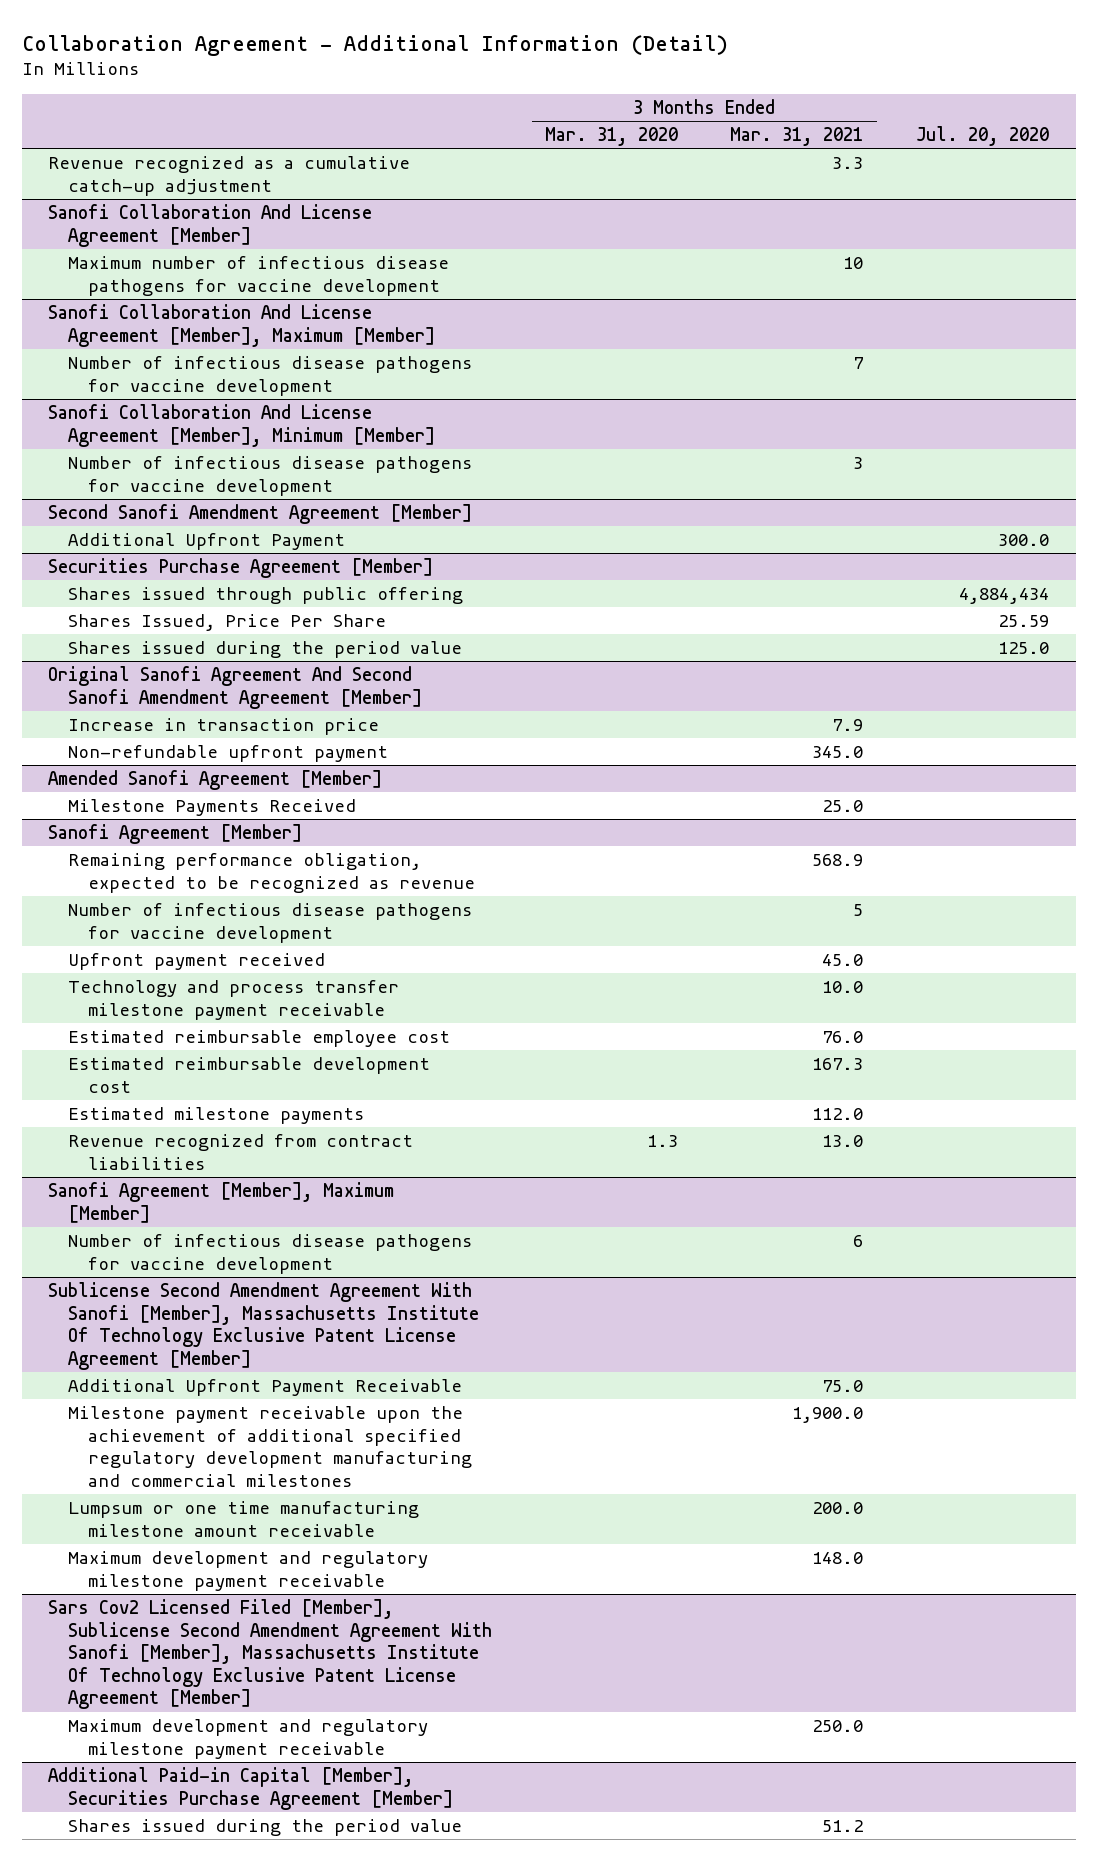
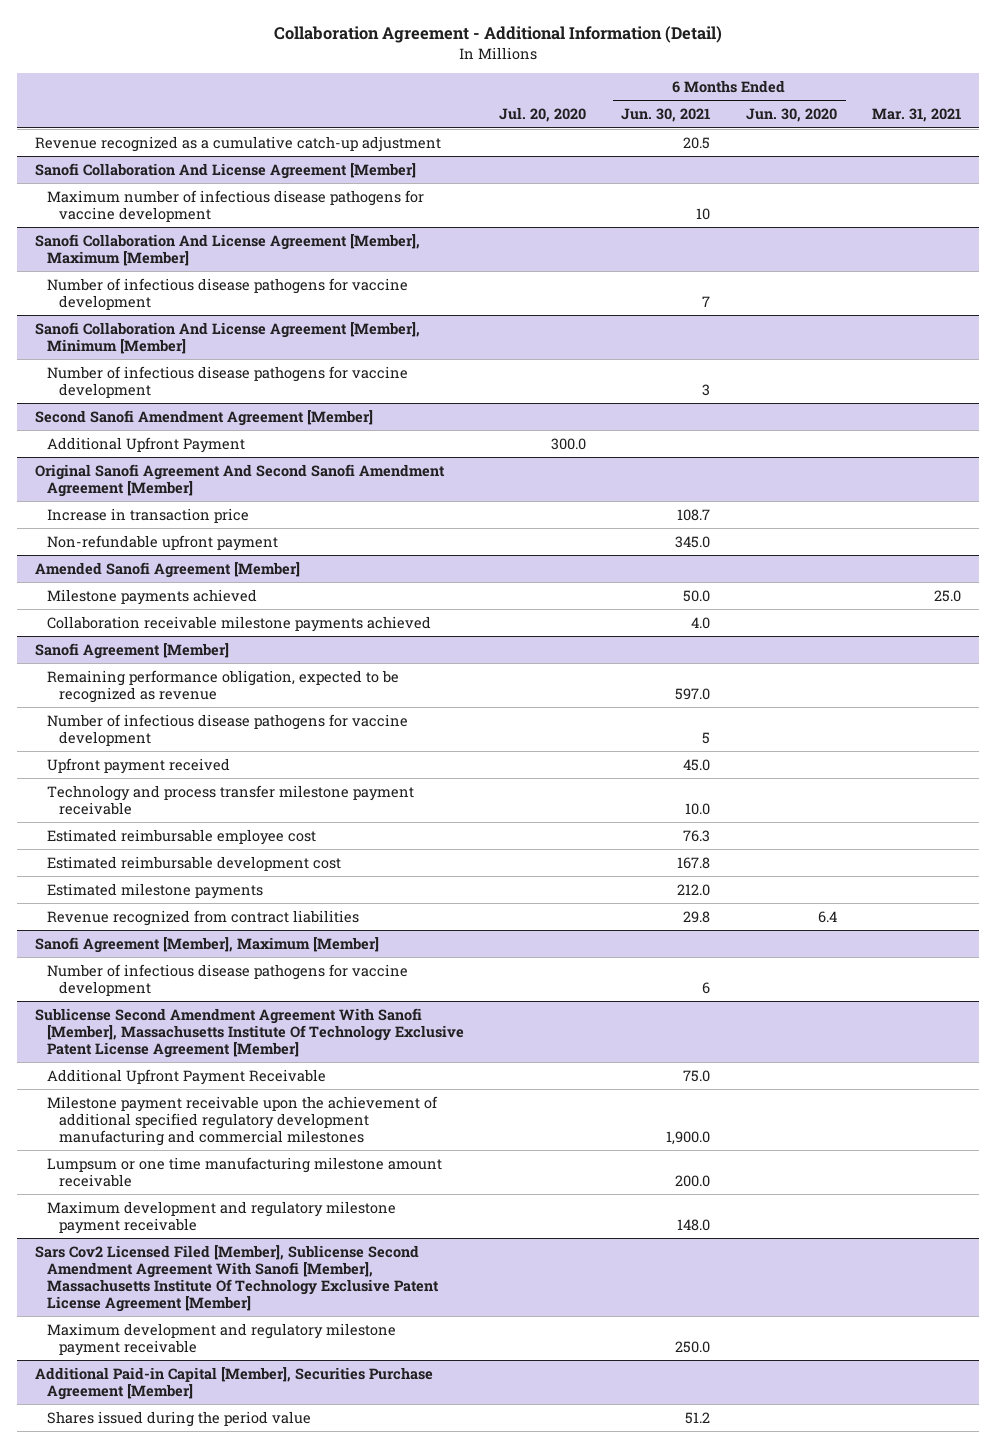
- | 3 Months Ended Mar. 31, 2020 | 3 Months Ended Mar. 31, 2021 | Jul. 20, 2020
+ | Jul. 20, 2020 | 6 Months Ended Jun. 30, 2021 | 6 Months Ended Jun. 30, 2020 | Mar. 31, 2021
- Securities Purchase Agreement [Member]
- Shares issued through public offering | | | 4,884,434
- Shares Issued, Price Per Share | | | 25.59
- Shares issued during the period value | | | 125.0
@ Amended Sanofi Agreement [Member]
- Milestone Payments Received | | 25.0 |
+ Milestone payments achieved | | 50.0 | | 25.0
+ Collaboration receivable milestone payments achieved | | 4.0 | |

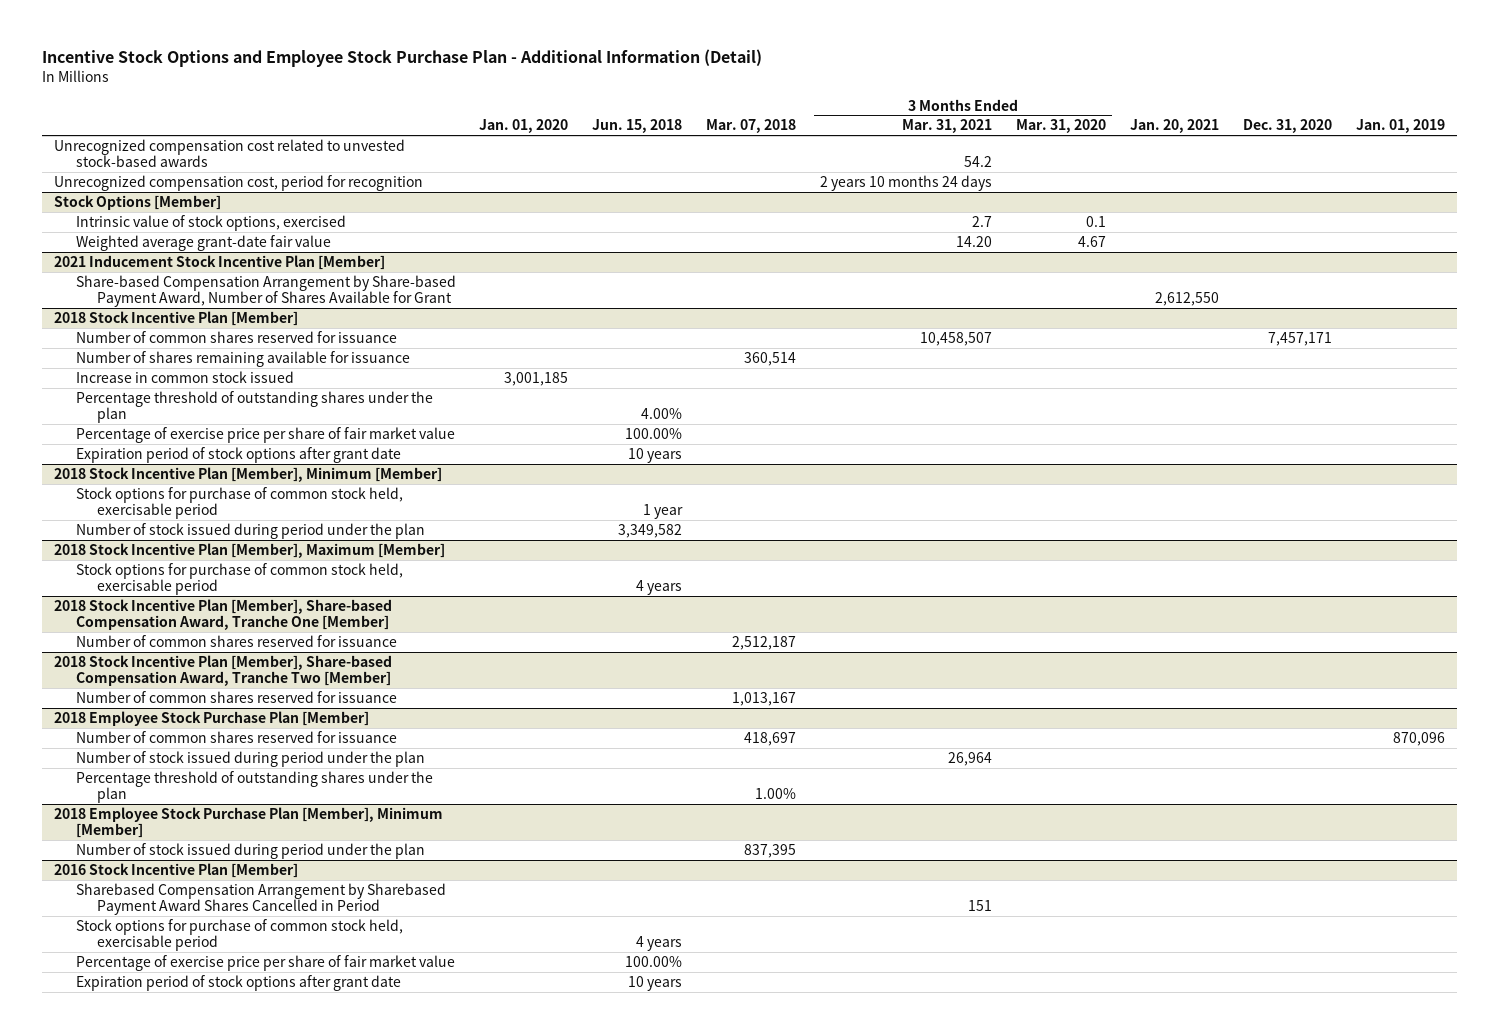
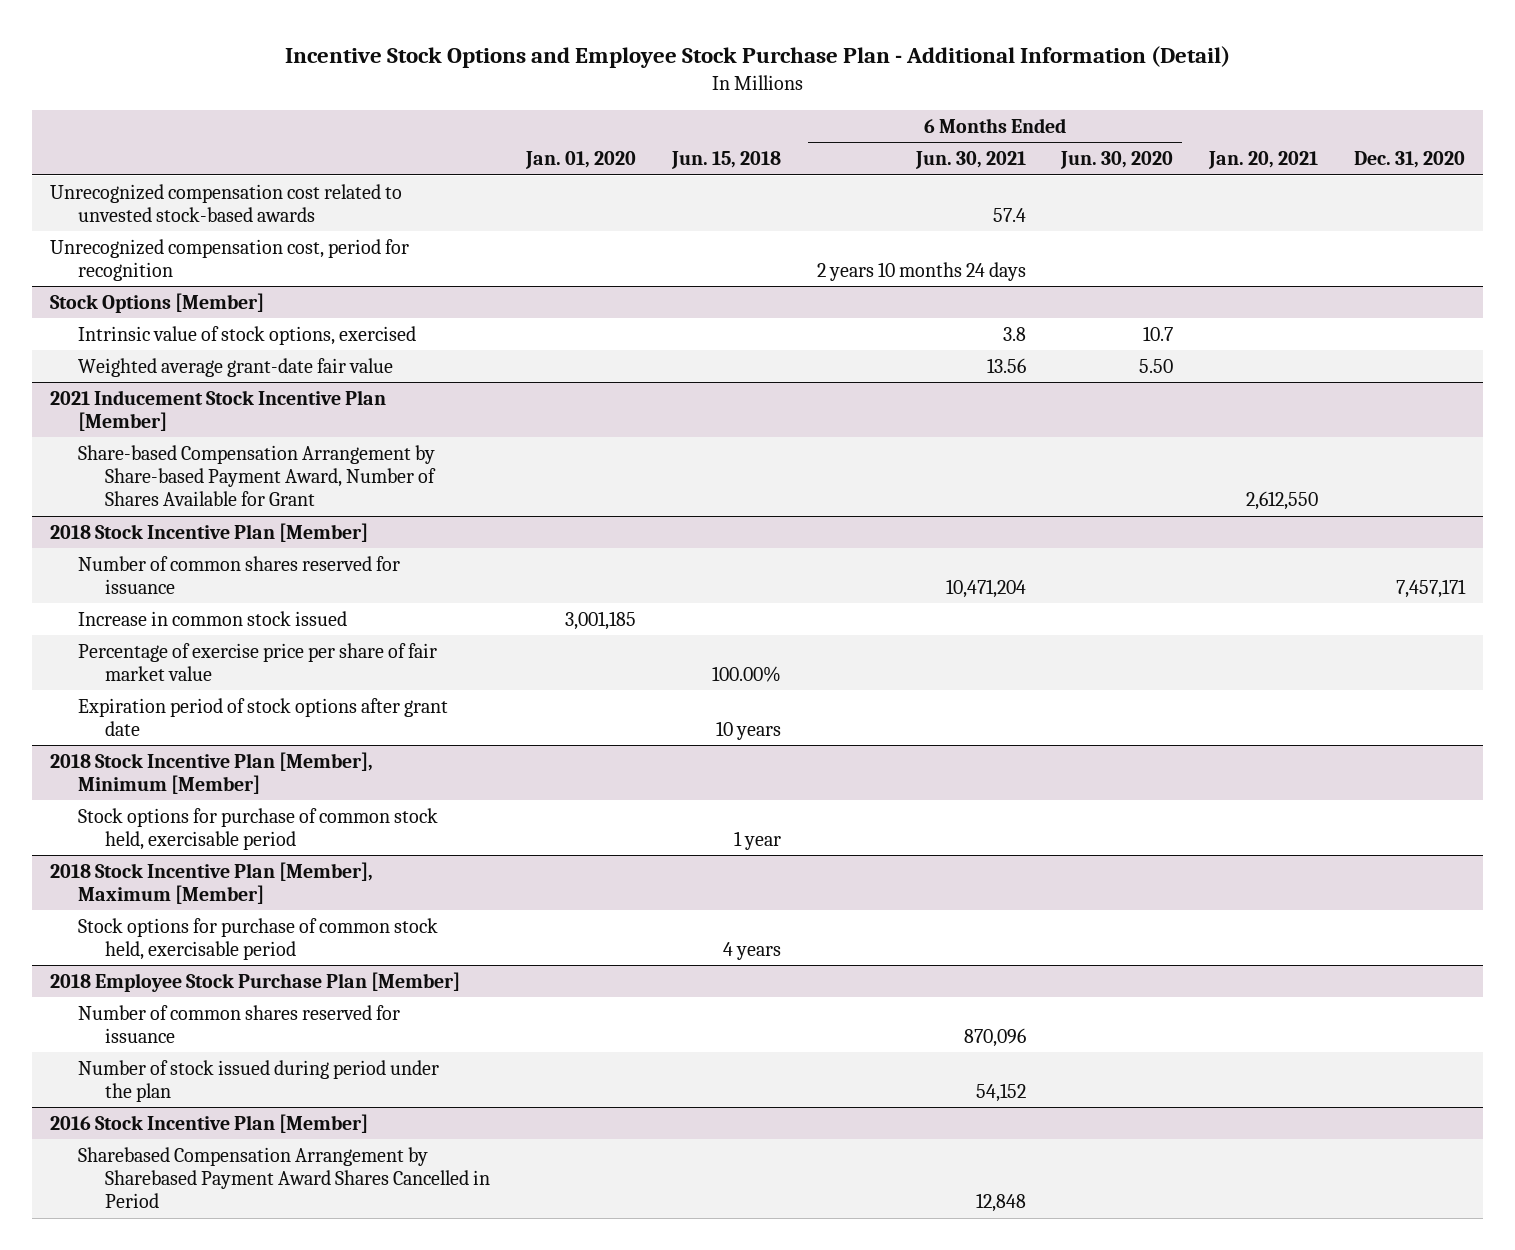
- | Jan. 01, 2020 | Jun. 15, 2018 | Mar. 07, 2018 | 3 Months Ended Mar. 31, 2021 | 3 Months Ended Mar. 31, 2020 | Jan. 20, 2021 | Dec. 31, 2020 | Jan. 01, 2019
+ | Jan. 01, 2020 | Jun. 15, 2018 | 6 Months Ended Jun. 30, 2021 | 6 Months Ended Jun. 30, 2020 | Jan. 20, 2021 | Dec. 31, 2020
@ 2018 Stock Incentive Plan [Member]
- Number of shares remaining available for issuance | | | 360,514 | | | | |
- Percentage threshold of outstanding shares under the plan | | 4.00% | | | | | |
@ 2018 Stock Incentive Plan [Member], Minimum [Member]
- Number of stock issued during period under the plan | | 3,349,582 | | | | | |
- 2018 Stock Incentive Plan [Member], Share-based Compensation Award, Tranche One [Member]
- Number of common shares reserved for issuance | | | 2,512,187 | | | | |
- 2018 Stock Incentive Plan [Member], Share-based Compensation Award, Tranche Two [Member]
- Number of common shares reserved for issuance | | | 1,013,167 | | | | |
@ 2018 Employee Stock Purchase Plan [Member]
- Percentage threshold of outstanding shares under the plan | | | 1.00% | | | | |
- 2018 Employee Stock Purchase Plan [Member], Minimum [Member]
- Number of stock issued during period under the plan | | | 837,395 | | | | |
@ 2016 Stock Incentive Plan [Member]
- Stock options for purchase of common stock held, exercisable period | | 4 years | | | | | |
- Percentage of exercise price per share of fair market value | | 100.00% | | | | | |
- Expiration period of stock options after grant date | | 10 years | | | | | |

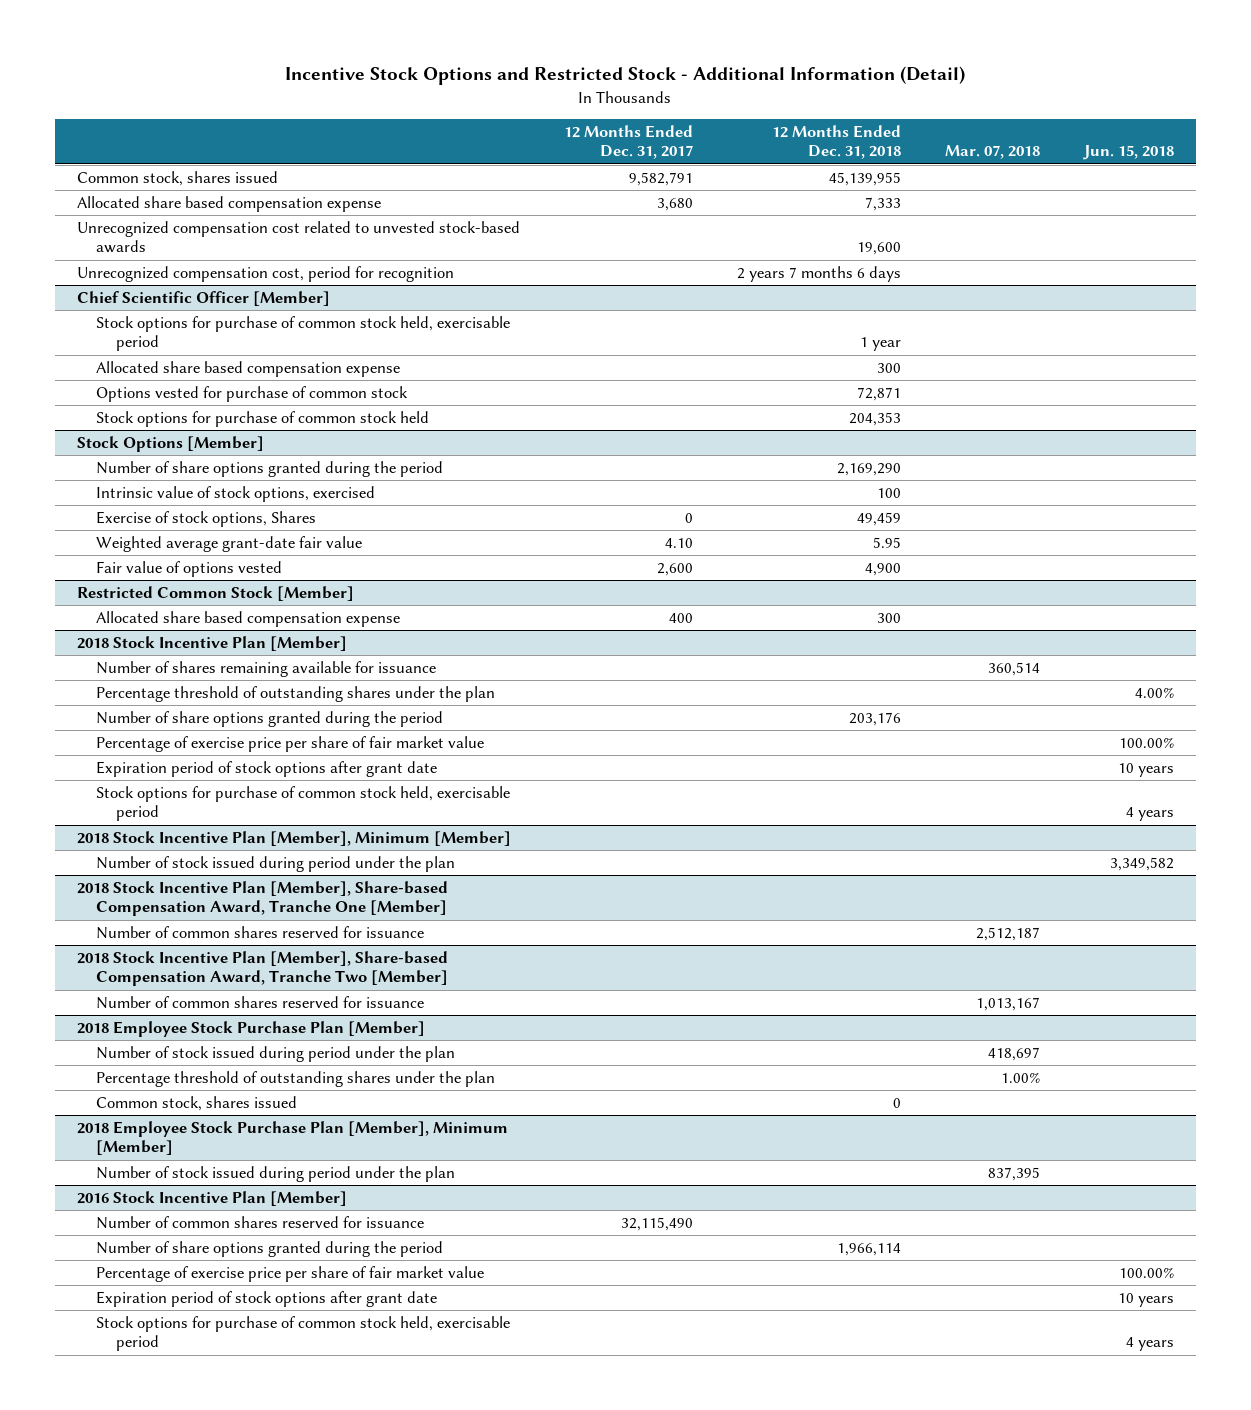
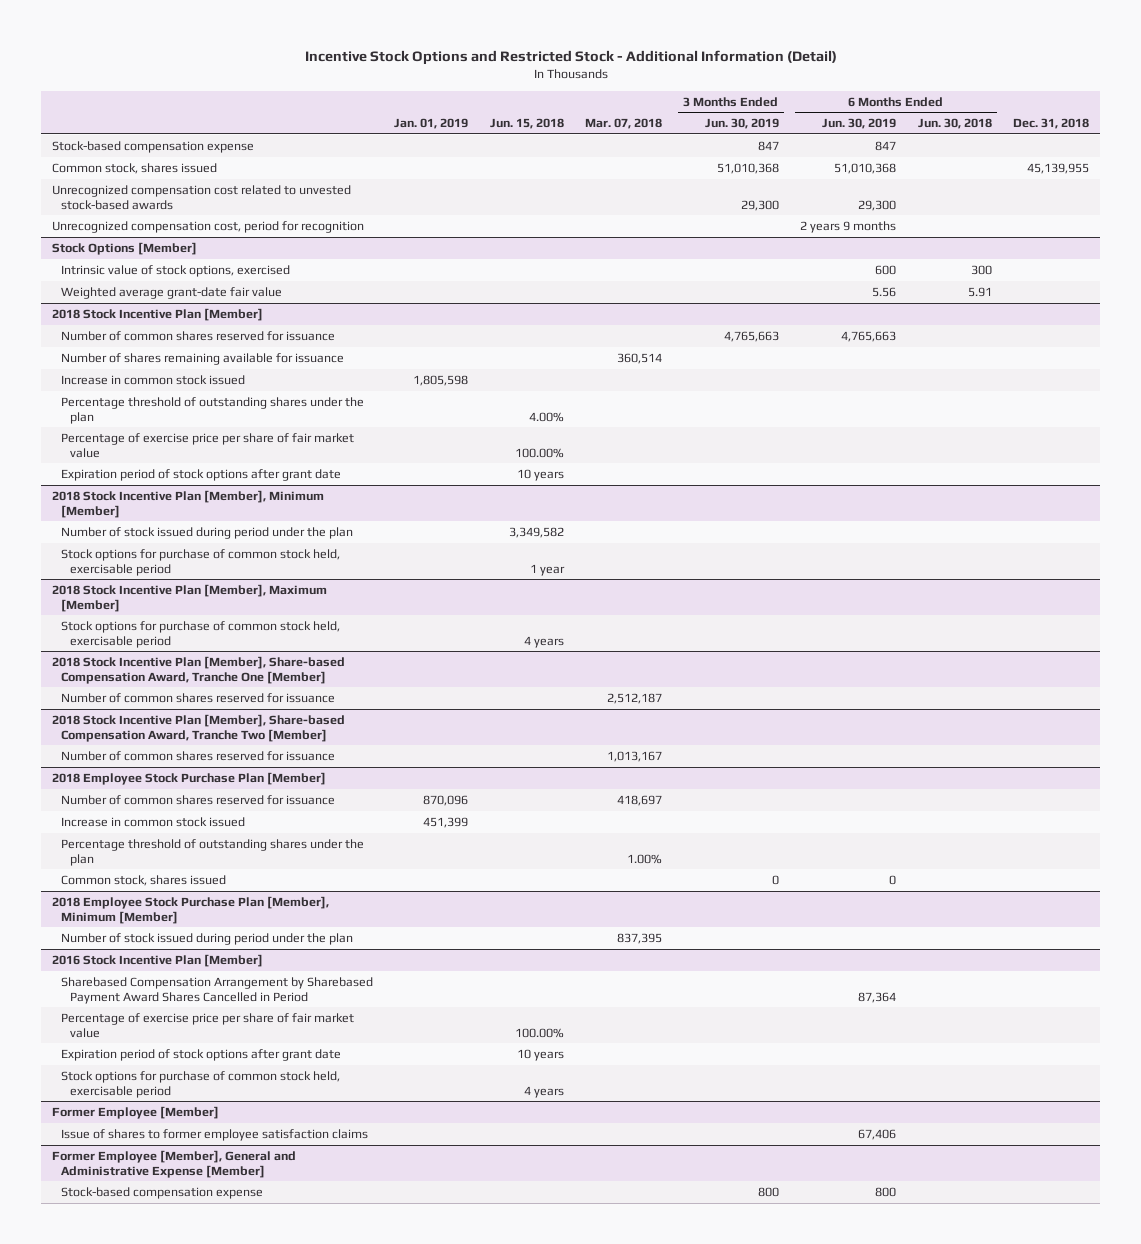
- | 12 Months Ended Dec. 31, 2017 | 12 Months Ended Dec. 31, 2018 | Mar. 07, 2018 | Jun. 15, 2018
+ | Jan. 01, 2019 | Jun. 15, 2018 | Mar. 07, 2018 | 3 Months Ended Jun. 30, 2019 | 6 Months Ended Jun. 30, 2019 | 6 Months Ended Jun. 30, 2018 | Dec. 31, 2018
+ Stock-based compensation expense | | | | 847 | 847 | |
- Allocated share based compensation expense | 3,680 | 7,333 | |
- Chief Scientific Officer [Member]
- Stock options for purchase of common stock held, exercisable period | | 1 year | |
- Allocated share based compensation expense | | 300 | |
- Options vested for purchase of common stock | | 72,871 | |
- Stock options for purchase of common stock held | | 204,353 | |
@ Stock Options [Member]
- Number of share options granted during the period | | 2,169,290 | |
- Exercise of stock options, Shares | 0 | 49,459 | |
- Fair value of options vested | 2,600 | 4,900 | |
- Restricted Common Stock [Member]
- Allocated share based compensation expense | 400 | 300 | |
@ 2018 Stock Incentive Plan [Member]
+ Number of common shares reserved for issuance | | | | 4,765,663 | 4,765,663 | |
+ Increase in common stock issued | 1,805,598 | | | | | |
- Number of share options granted during the period | | 203,176 | |
- Stock options for purchase of common stock held, exercisable period | | | | 4 years
@ 2018 Stock Incentive Plan [Member], Minimum [Member]
+ Stock options for purchase of common stock held, exercisable period | | 1 year | | | | |
+ 2018 Stock Incentive Plan [Member], Maximum [Member]
+ Stock options for purchase of common stock held, exercisable period | | 4 years | | | | |
@ 2018 Employee Stock Purchase Plan [Member]
- Number of stock issued during period under the plan | | | 418,697 |
+ Number of common shares reserved for issuance | 870,096 | | 418,697 | | | |
+ Increase in common stock issued | 451,399 | | | | | |
@ 2016 Stock Incentive Plan [Member]
- Number of common shares reserved for issuance | 32,115,490 | | |
- Number of share options granted during the period | | 1,966,114 | |
+ Sharebased Compensation Arrangement by Sharebased Payment Award Shares Cancelled in Period | | | | | 87,364 | |
+ Former Employee [Member]
+ Issue of shares to former employee satisfaction claims | | | | | 67,406 | |
+ Former Employee [Member], General and Administrative Expense [Member]
+ Stock-based compensation expense | | | | 800 | 800 | |

